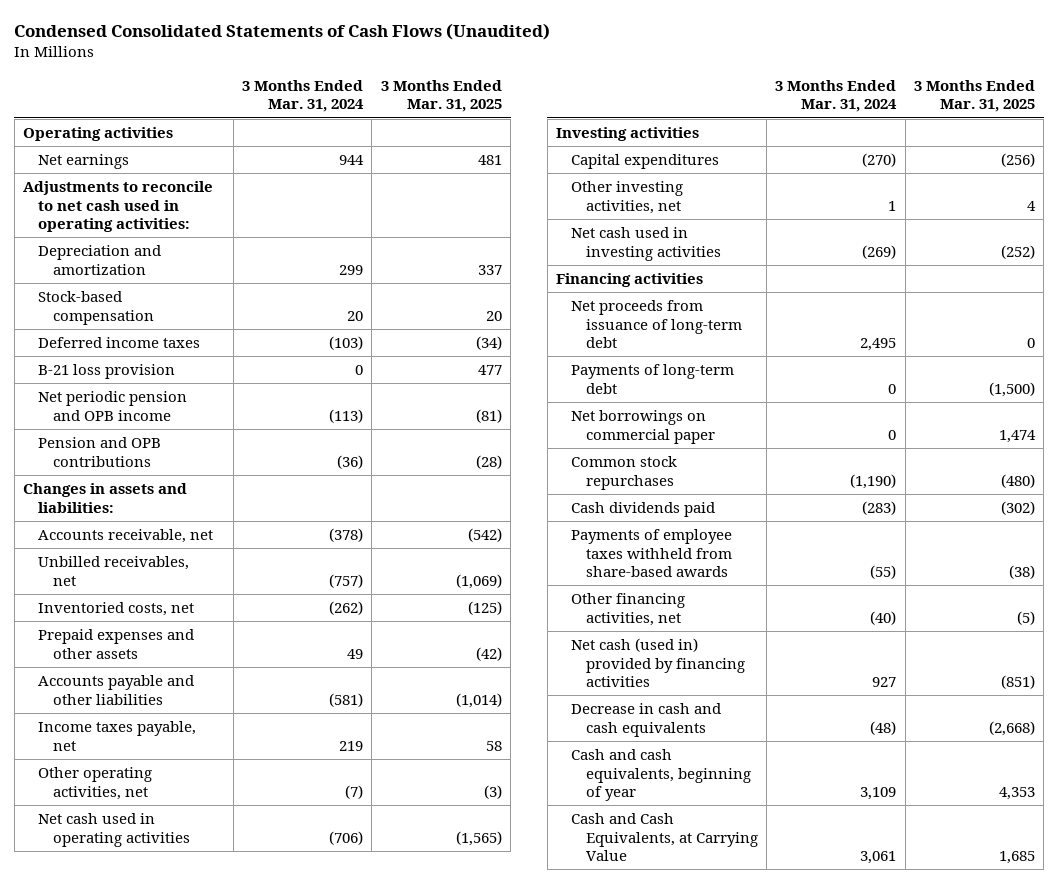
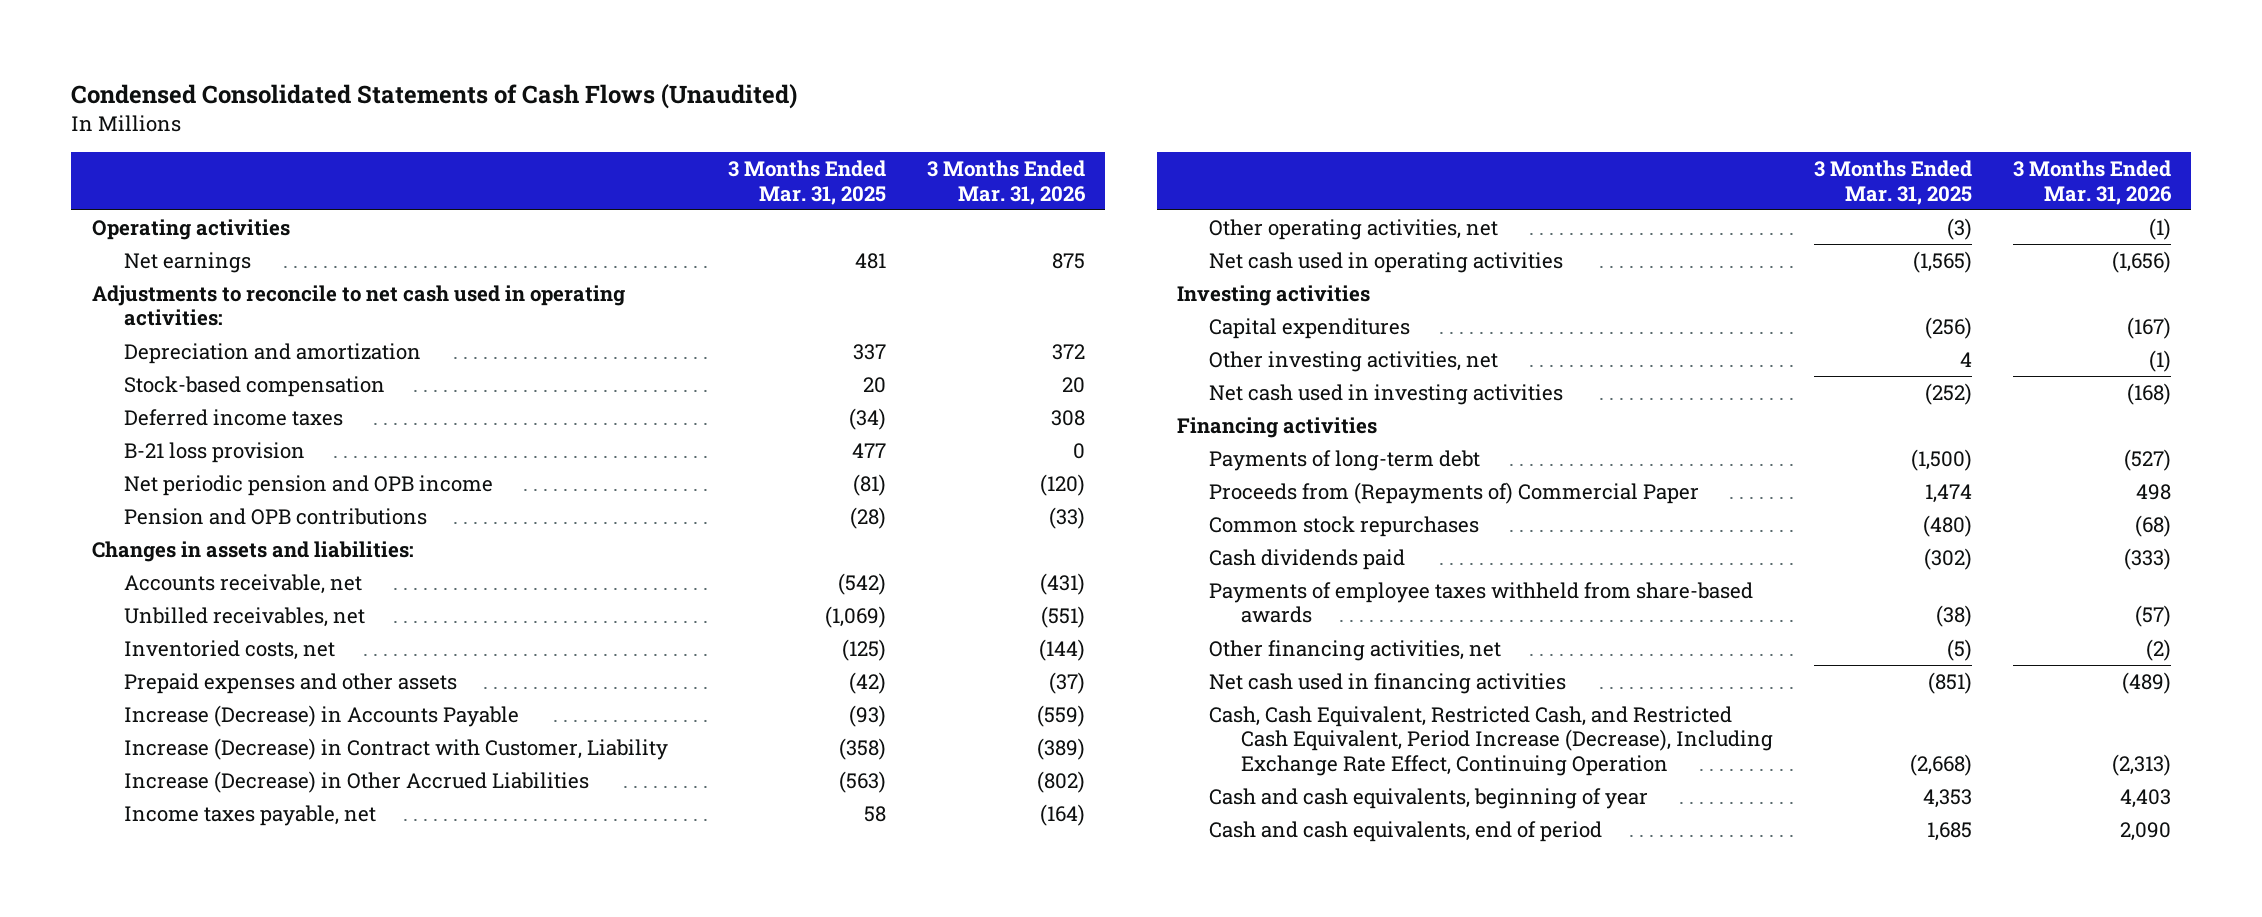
- | 3 Months Ended Mar. 31, 2024 | 3 Months Ended Mar. 31, 2025
+ | 3 Months Ended Mar. 31, 2025 | 3 Months Ended Mar. 31, 2026
- Accounts payable and other liabilities | (581) | (1,014)
+ Increase (Decrease) in Accounts Payable | (93) | (559)
+ Increase (Decrease) in Contract with Customer, Liability | (358) | (389)
+ Increase (Decrease) in Other Accrued Liabilities | (563) | (802)
- Net proceeds from issuance of long-term debt | 2,495 | 0
- Net borrowings on commercial paper | 0 | 1,474
+ Proceeds from (Repayments of) Commercial Paper | 1,474 | 498
- Net cash (used in) provided by financing activities | 927 | (851)
- Decrease in cash and cash equivalents | (48) | (2,668)
+ Net cash used in financing activities | (851) | (489)
+ Cash, Cash Equivalent, Restricted Cash, and Restricted Cash Equivalent, Period Increase (Decrease), Including Exchange Rate Effect, Continuing Operation | (2,668) | (2,313)
- Cash and Cash Equivalents, at Carrying Value | 3,061 | 1,685
+ Cash and cash equivalents, end of period | 1,685 | 2,090

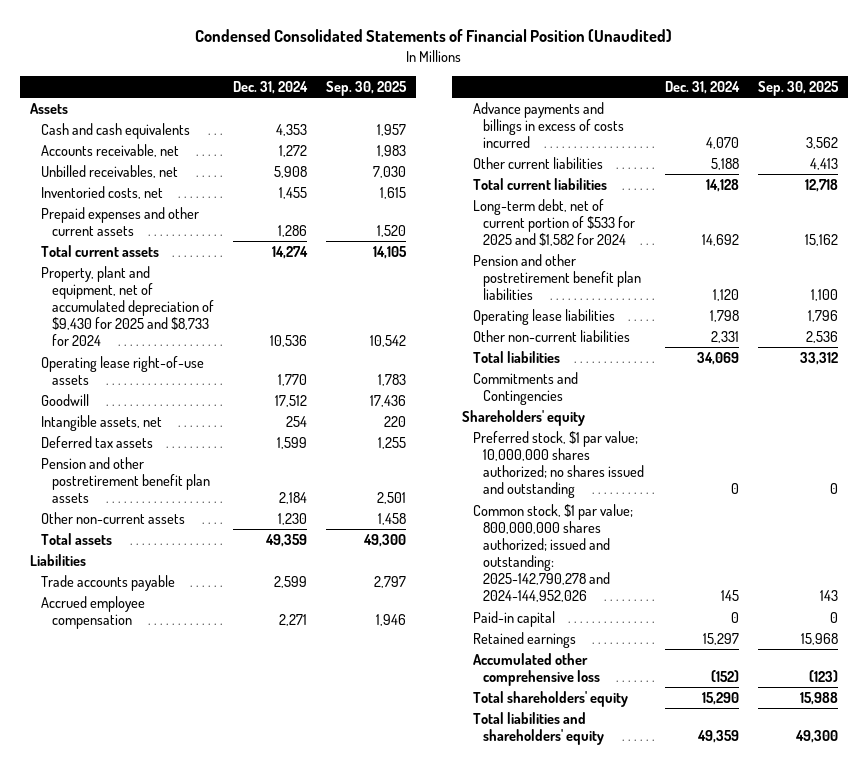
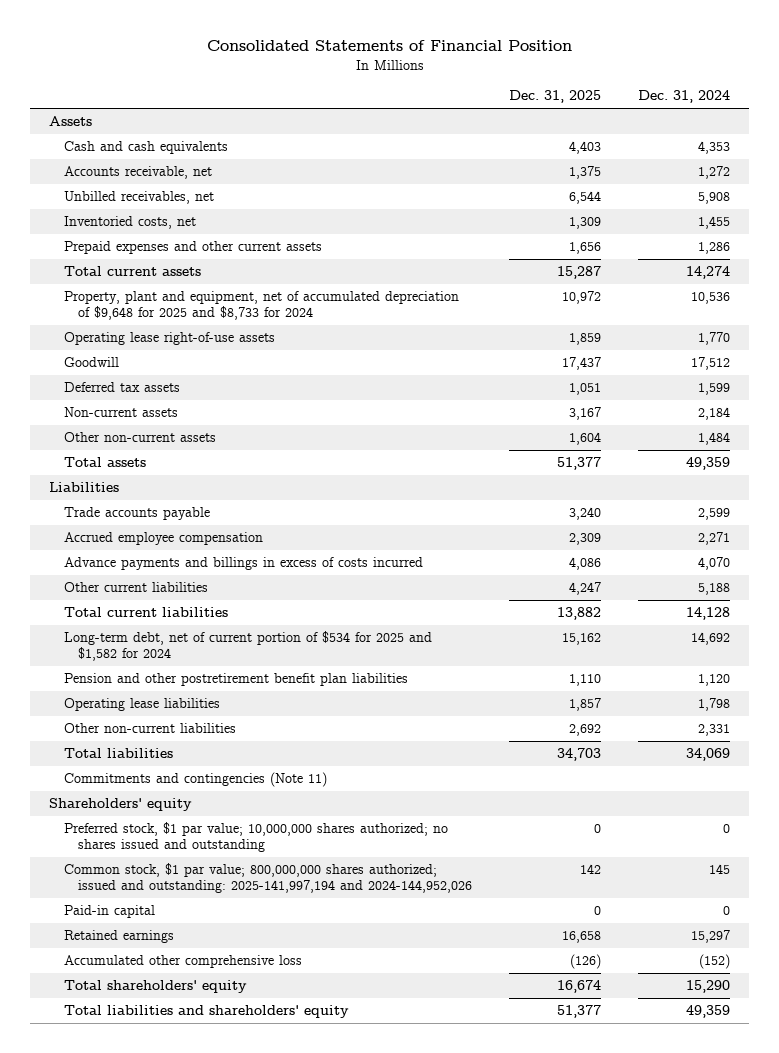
- Condensed Consolidated Statements of Financial Position (Unaudited)
+ Consolidated Statements of Financial Position
- | Dec. 31, 2024 | Sep. 30, 2025
+ | Dec. 31, 2025 | Dec. 31, 2024
- Property, plant and equipment, net of accumulated depreciation of $9,430 for 2025 and $8,733 for 2024 | 10,536 | 10,542
+ Property, plant and equipment, net of accumulated depreciation of $9,648 for 2025 and $8,733 for 2024 | 10,972 | 10,536
- Intangible assets, net | 254 | 220
- Pension and other postretirement benefit plan assets | 2,184 | 2,501
- Other non-current assets | 1,230 | 1,458
+ Non-current assets | 3,167 | 2,184
+ Other non-current assets | 1,604 | 1,484
- Long-term debt, net of current portion of $533 for 2025 and $1,582 for 2024 | 14,692 | 15,162
+ Long-term debt, net of current portion of $534 for 2025 and $1,582 for 2024 | 15,162 | 14,692
- Commitments and Contingencies
+ Commitments and contingencies (Note 11)
- Common stock, $1 par value; 800,000,000 shares authorized; issued and outstanding: 2025-142,790,278 and 2024-144,952,026 | 145 | 143
+ Common stock, $1 par value; 800,000,000 shares authorized; issued and outstanding: 2025-141,997,194 and 2024-144,952,026 | 142 | 145

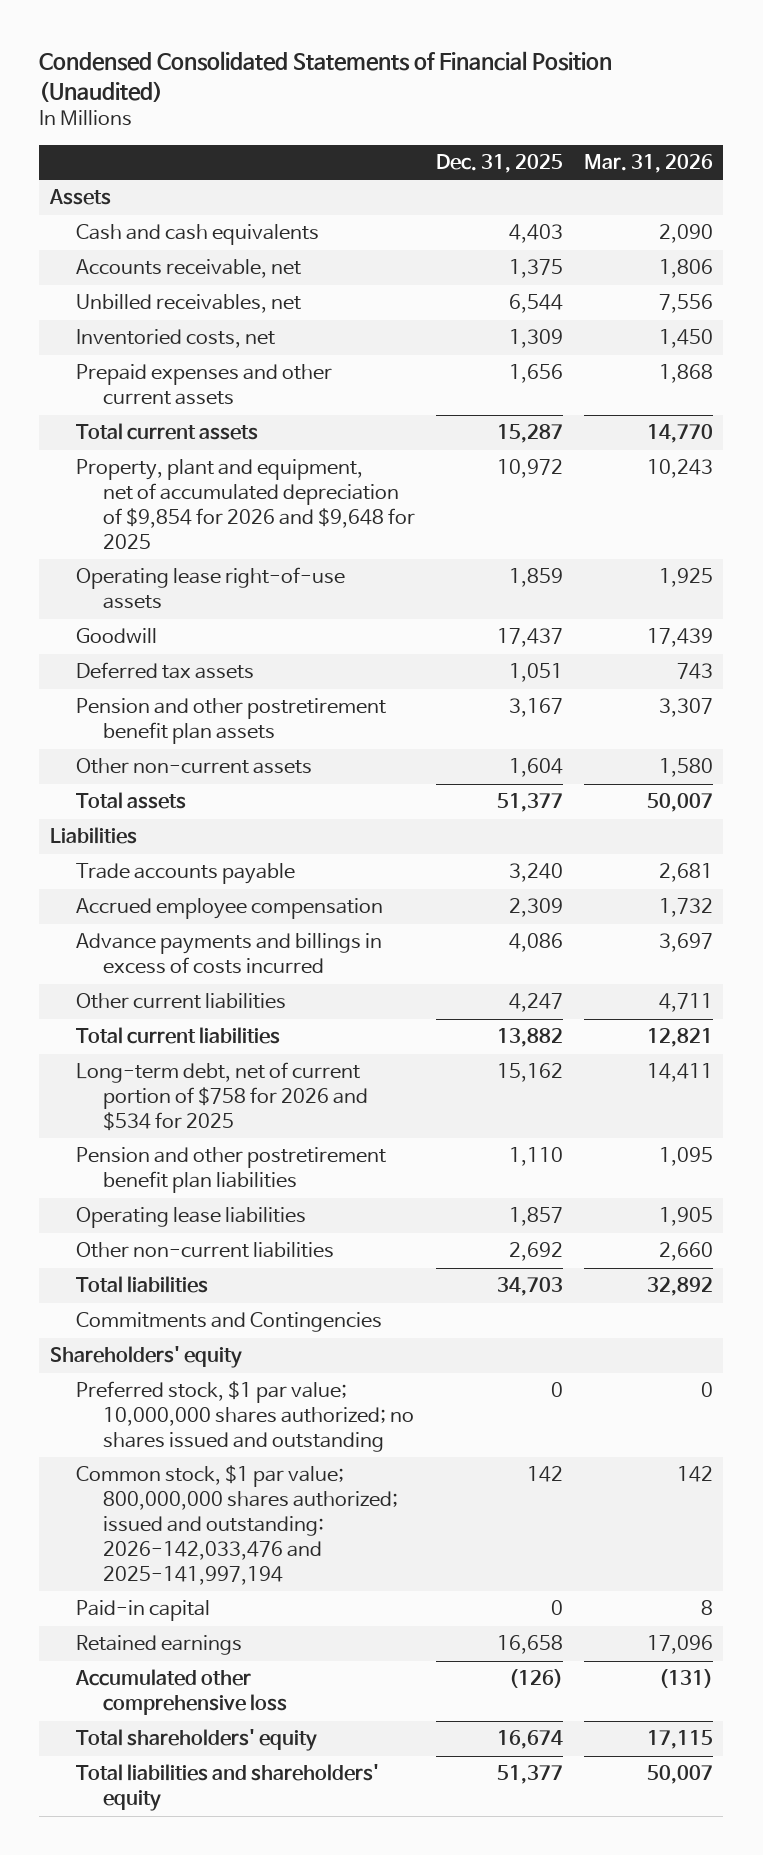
- Consolidated Statements of Financial Position
+ Condensed Consolidated Statements of Financial Position (Unaudited)
- | Dec. 31, 2025 | Dec. 31, 2024
+ | Dec. 31, 2025 | Mar. 31, 2026
- Property, plant and equipment, net of accumulated depreciation of $9,648 for 2025 and $8,733 for 2024 | 10,972 | 10,536
+ Property, plant and equipment, net of accumulated depreciation of $9,854 for 2026 and $9,648 for 2025 | 10,972 | 10,243
- Non-current assets | 3,167 | 2,184
+ Pension and other postretirement benefit plan assets | 3,167 | 3,307
- Long-term debt, net of current portion of $534 for 2025 and $1,582 for 2024 | 15,162 | 14,692
+ Long-term debt, net of current portion of $758 for 2026 and $534 for 2025 | 15,162 | 14,411
- Commitments and contingencies (Note 11)
+ Commitments and Contingencies
- Common stock, $1 par value; 800,000,000 shares authorized; issued and outstanding: 2025-141,997,194 and 2024-144,952,026 | 142 | 145
+ Common stock, $1 par value; 800,000,000 shares authorized; issued and outstanding: 2026-142,033,476 and 2025-141,997,194 | 142 | 142

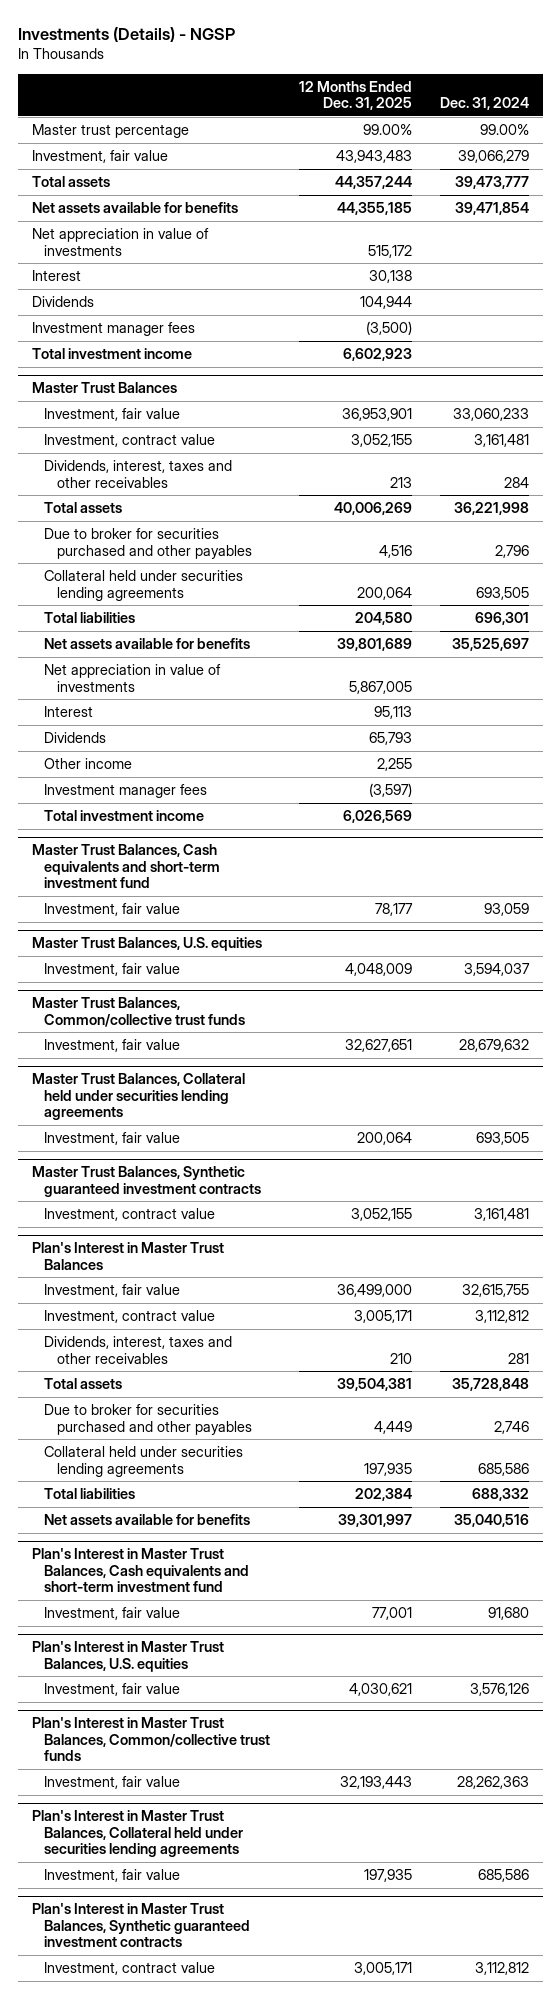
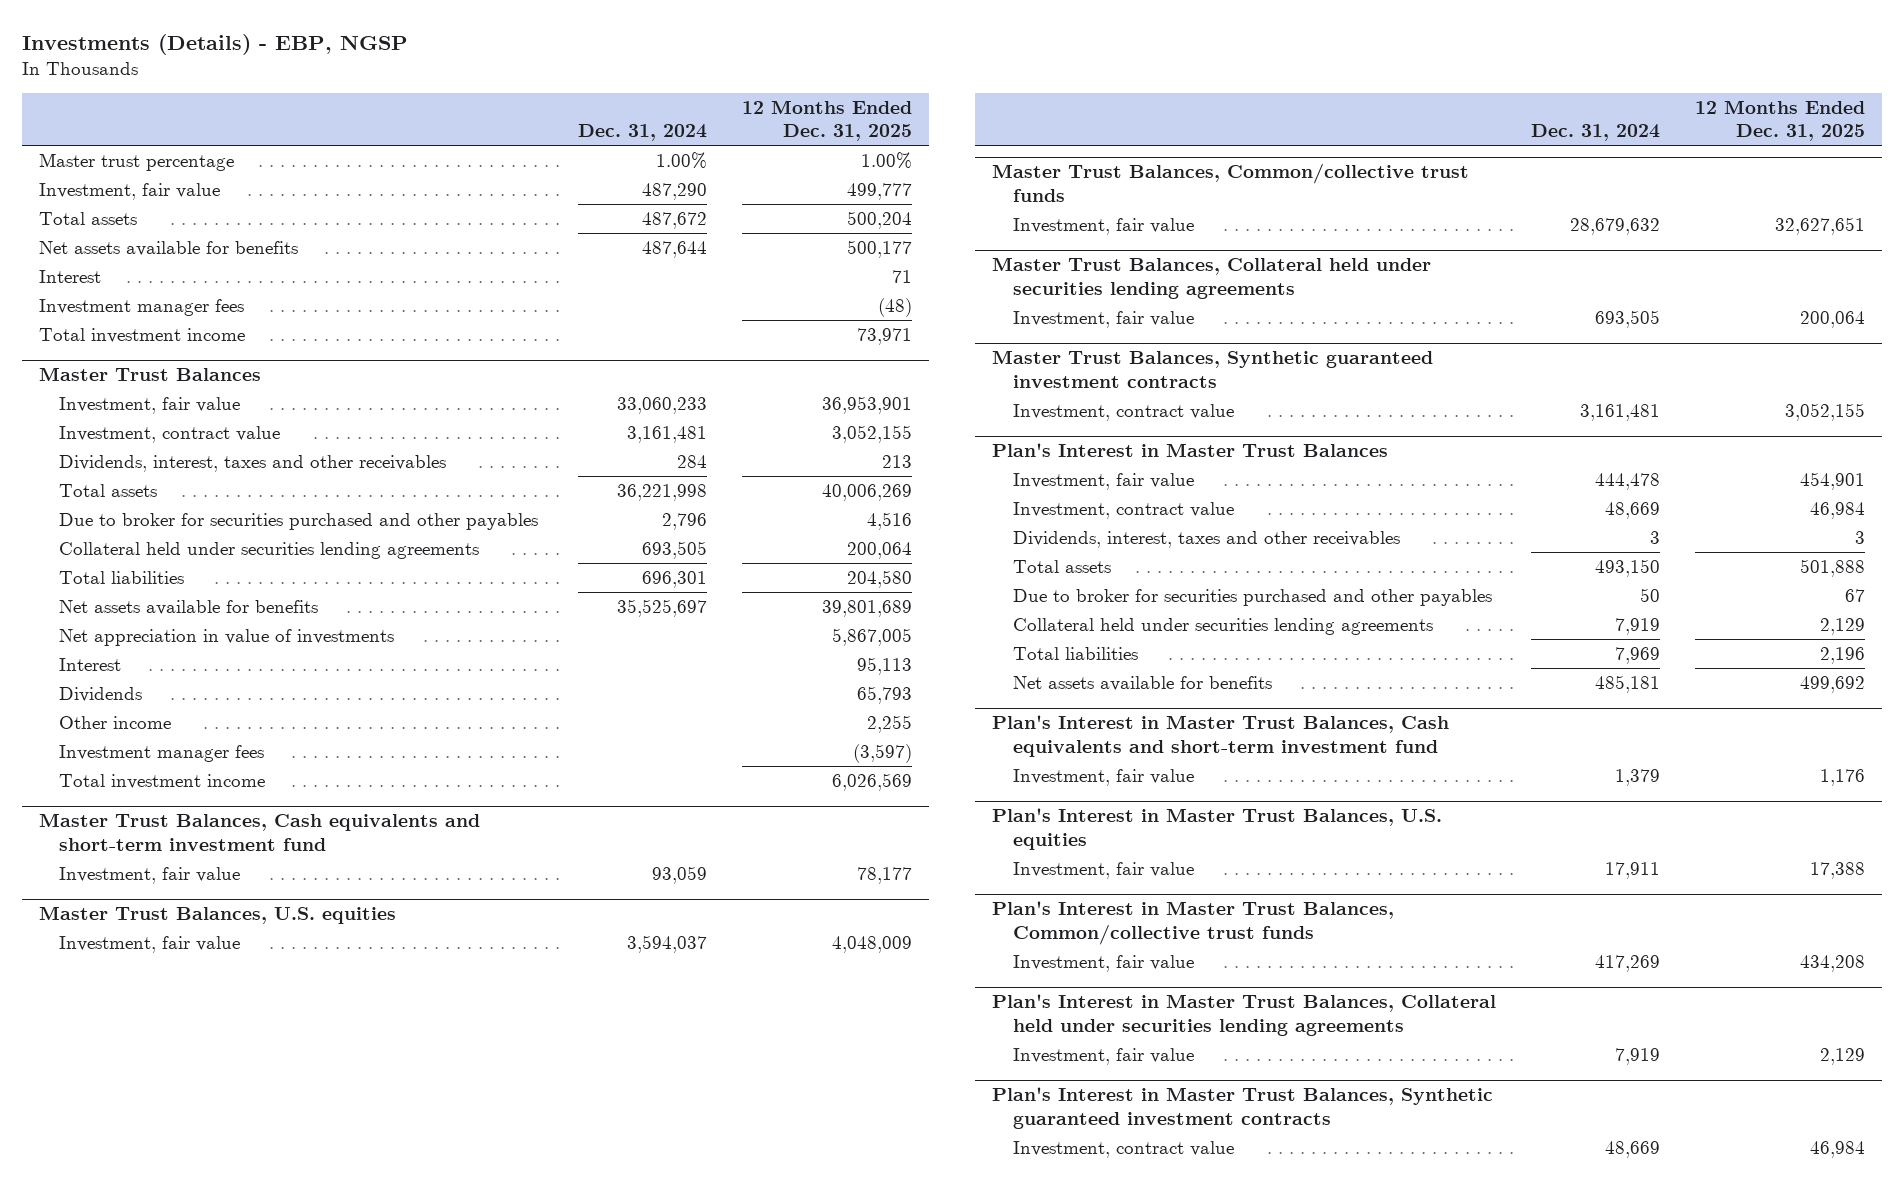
- Investments (Details) - NGSP
+ Investments (Details) - EBP, NGSP
- | 12 Months Ended Dec. 31, 2025 | Dec. 31, 2024
+ | Dec. 31, 2024 | 12 Months Ended Dec. 31, 2025
- Master trust percentage | 99.00% | 99.00%
- Investment, fair value | 43,943,483 | 39,066,279
- Total assets | 44,357,244 | 39,473,777
- Net assets available for benefits | 44,355,185 | 39,471,854
- Net appreciation in value of investments | 515,172 |
- Interest | 30,138 |
- Dividends | 104,944 |
- Investment manager fees | (3,500) |
- Total investment income | 6,602,923 |
+ Master trust percentage | 1.00% | 1.00%
+ Investment, fair value | 487,290 | 499,777
+ Total assets | 487,672 | 500,204
+ Net assets available for benefits | 487,644 | 500,177
+ Interest | | 71
+ Investment manager fees | | (48)
+ Total investment income | | 73,971
@ Plan's Interest in Master Trust Balances
- Investment, fair value | 36,499,000 | 32,615,755
- Investment, contract value | 3,005,171 | 3,112,812
- Dividends, interest, taxes and other receivables | 210 | 281
- Total assets | 39,504,381 | 35,728,848
- Due to broker for securities purchased and other payables | 4,449 | 2,746
- Collateral held under securities lending agreements | 197,935 | 685,586
- Total liabilities | 202,384 | 688,332
- Net assets available for benefits | 39,301,997 | 35,040,516
+ Investment, fair value | 444,478 | 454,901
+ Investment, contract value | 48,669 | 46,984
+ Dividends, interest, taxes and other receivables | 3 | 3
+ Total assets | 493,150 | 501,888
+ Due to broker for securities purchased and other payables | 50 | 67
+ Collateral held under securities lending agreements | 7,919 | 2,129
+ Total liabilities | 7,969 | 2,196
+ Net assets available for benefits | 485,181 | 499,692
@ Plan's Interest in Master Trust Balances, Cash equivalents and short-term investment fund
- Investment, fair value | 77,001 | 91,680
+ Investment, fair value | 1,379 | 1,176
@ Plan's Interest in Master Trust Balances, U.S. equities
- Investment, fair value | 4,030,621 | 3,576,126
+ Investment, fair value | 17,911 | 17,388
@ Plan's Interest in Master Trust Balances, Common/collective trust funds
- Investment, fair value | 32,193,443 | 28,262,363
+ Investment, fair value | 417,269 | 434,208
@ Plan's Interest in Master Trust Balances, Collateral held under securities lending agreements
- Investment, fair value | 197,935 | 685,586
+ Investment, fair value | 7,919 | 2,129
@ Plan's Interest in Master Trust Balances, Synthetic guaranteed investment contracts
- Investment, contract value | 3,005,171 | 3,112,812
+ Investment, contract value | 48,669 | 46,984

